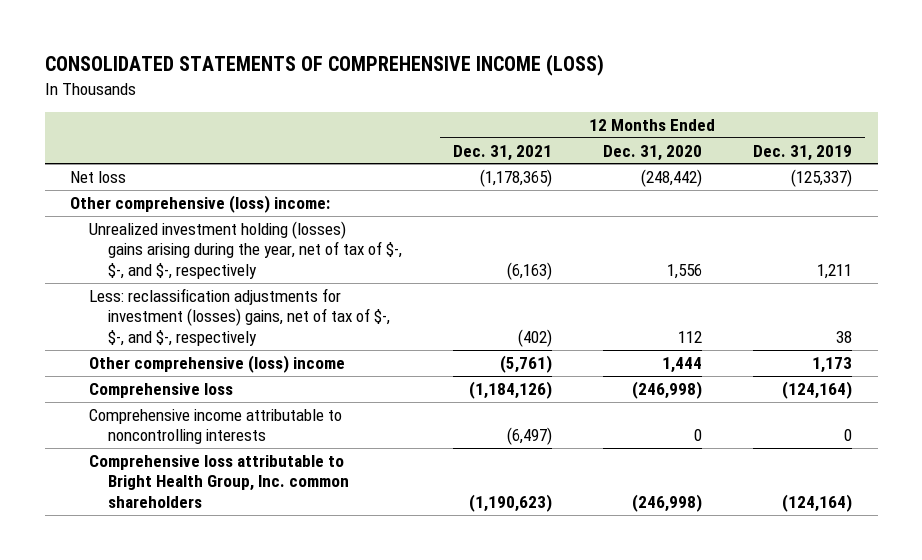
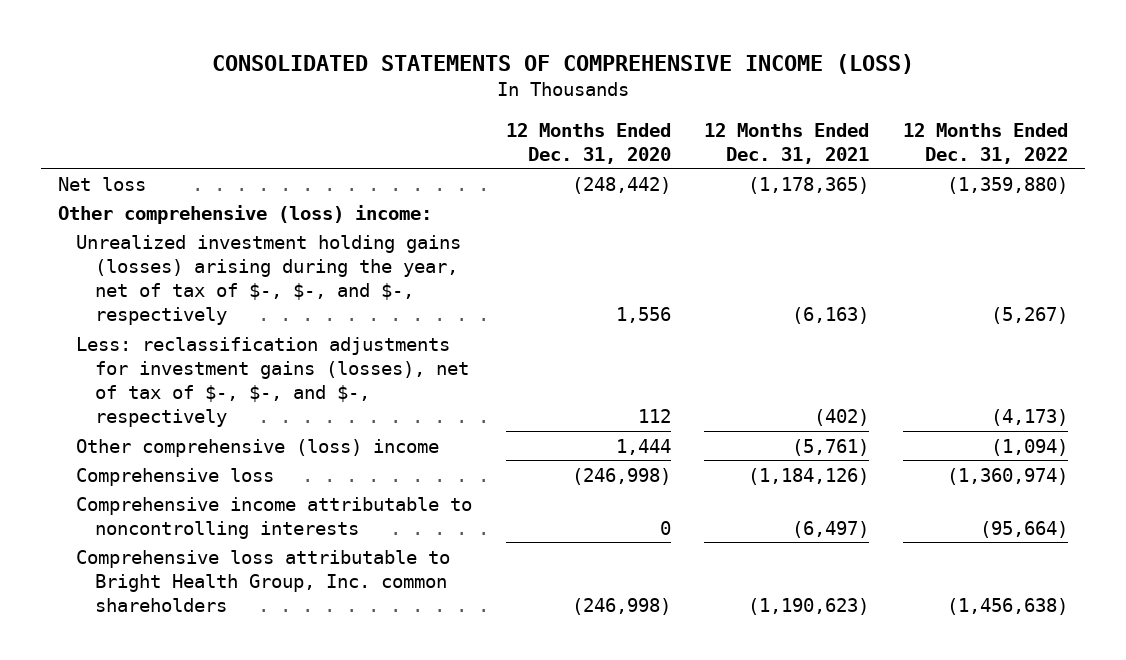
- | 12 Months Ended Dec. 31, 2021 | 12 Months Ended Dec. 31, 2020 | 12 Months Ended Dec. 31, 2019
+ | 12 Months Ended Dec. 31, 2020 | 12 Months Ended Dec. 31, 2021 | 12 Months Ended Dec. 31, 2022
- Unrealized investment holding (losses) gains arising during the year, net of tax of $-, $-, and $-, respectively | (6,163) | 1,556 | 1,211
- Less: reclassification adjustments for investment (losses) gains, net of tax of $-, $-, and $-, respectively | (402) | 112 | 38
+ Unrealized investment holding gains (losses) arising during the year, net of tax of $-, $-, and $-, respectively | 1,556 | (6,163) | (5,267)
+ Less: reclassification adjustments for investment gains (losses), net of tax of $-, $-, and $-, respectively | 112 | (402) | (4,173)

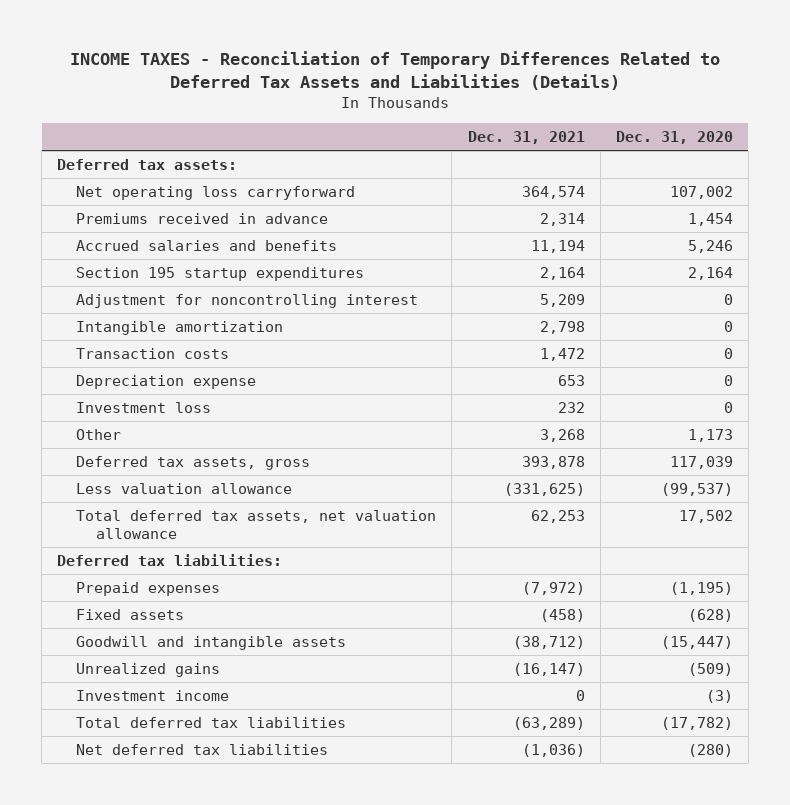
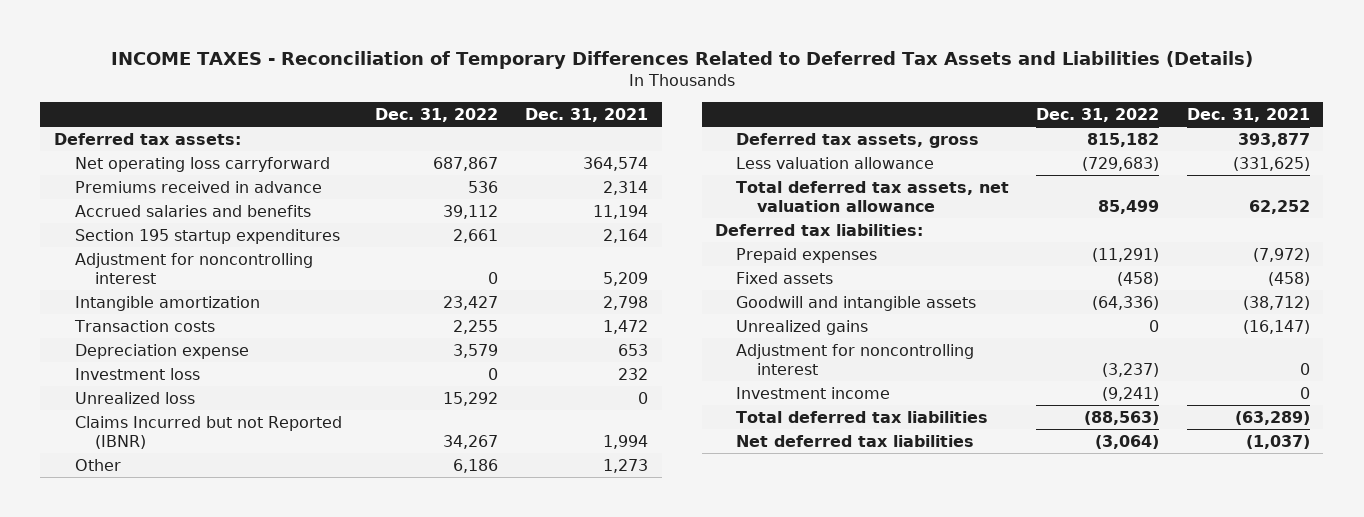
- | Dec. 31, 2021 | Dec. 31, 2020
+ | Dec. 31, 2022 | Dec. 31, 2021
- Other | 3,268 | 1,173
- Deferred tax assets, gross | 393,878 | 117,039
+ Unrealized loss | 15,292 | 0
+ Claims Incurred but not Reported (IBNR) | 34,267 | 1,994
+ Other | 6,186 | 1,273
+ Deferred tax assets, gross | 815,182 | 393,877
- Total deferred tax assets, net valuation allowance | 62,253 | 17,502
+ Total deferred tax assets, net valuation allowance | 85,499 | 62,252
+ Adjustment for noncontrolling interest | (3,237) | 0
- Net deferred tax liabilities | (1,036) | (280)
+ Net deferred tax liabilities | (3,064) | (1,037)

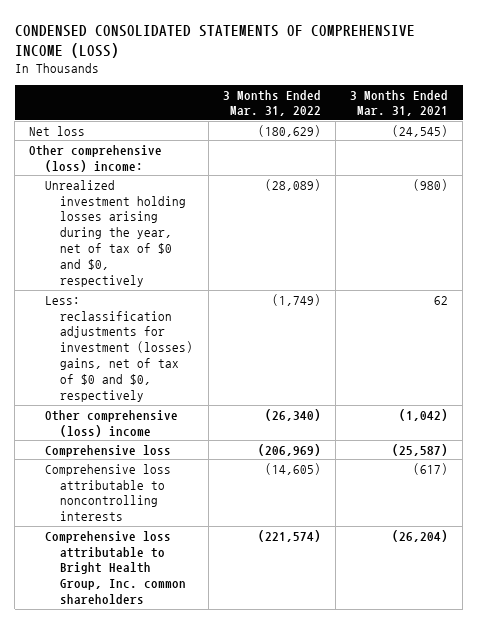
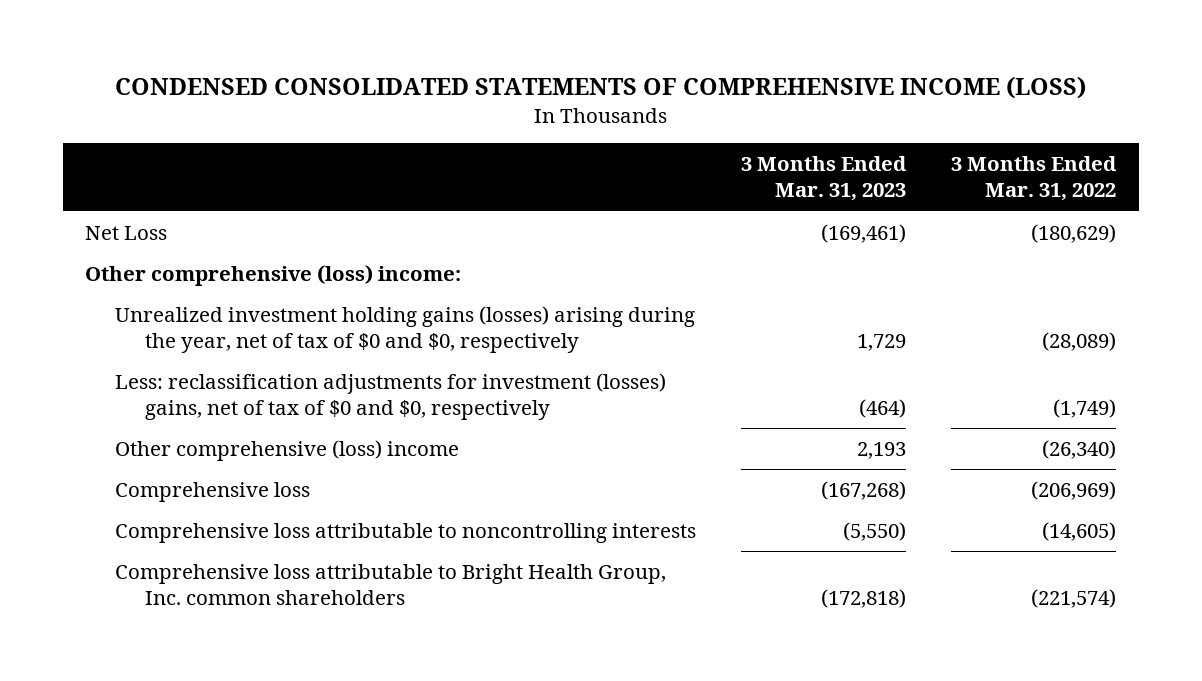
- | 3 Months Ended Mar. 31, 2022 | 3 Months Ended Mar. 31, 2021
+ | 3 Months Ended Mar. 31, 2023 | 3 Months Ended Mar. 31, 2022
- Net loss | (180,629) | (24,545)
+ Net Loss | (169,461) | (180,629)
- Unrealized investment holding losses arising during the year, net of tax of $0 and $0, respectively | (28,089) | (980)
+ Unrealized investment holding gains (losses) arising during the year, net of tax of $0 and $0, respectively | 1,729 | (28,089)

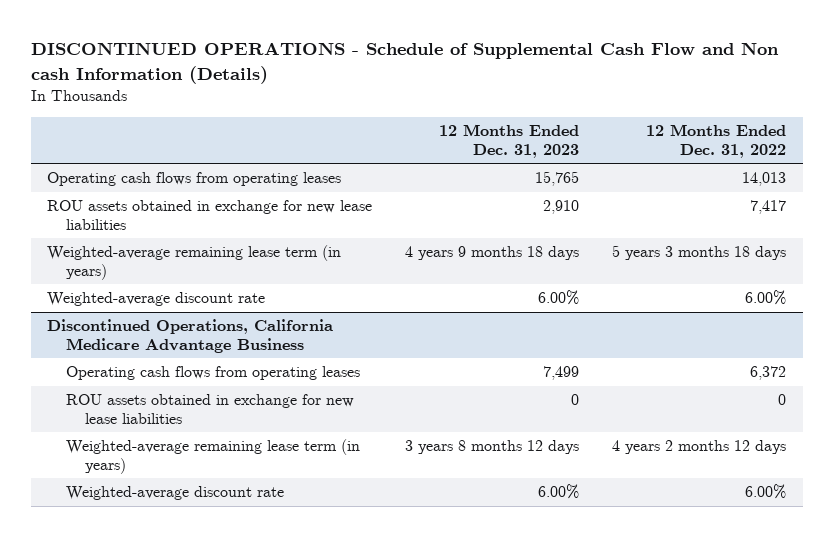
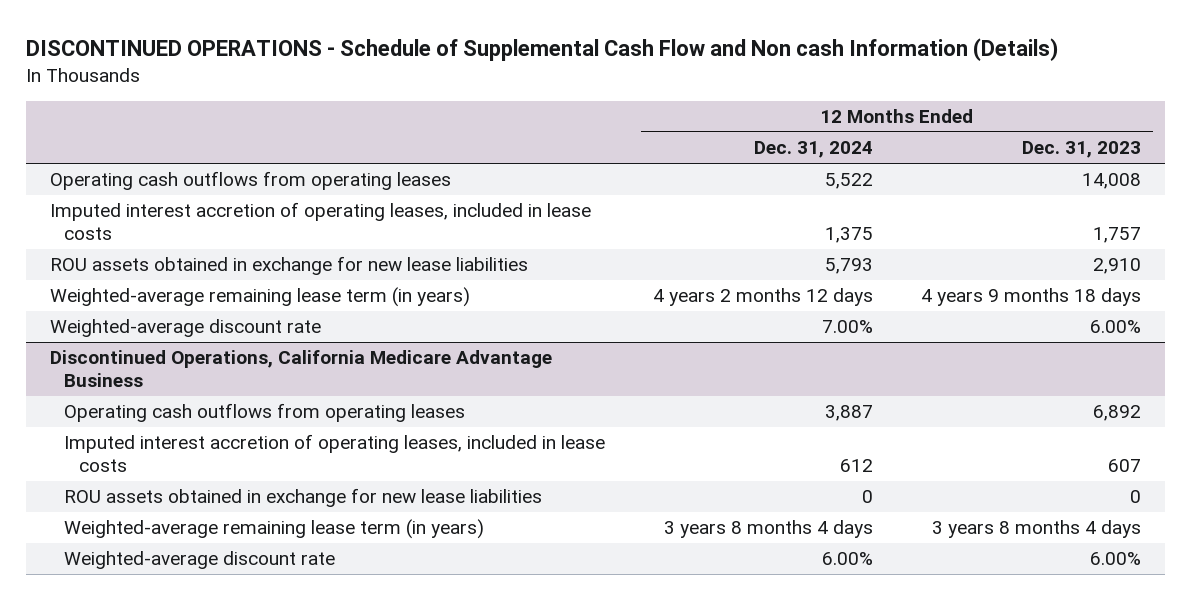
- | 12 Months Ended Dec. 31, 2023 | 12 Months Ended Dec. 31, 2022
+ | 12 Months Ended Dec. 31, 2024 | 12 Months Ended Dec. 31, 2023
- Operating cash flows from operating leases | 15,765 | 14,013
+ Operating cash outflows from operating leases | 5,522 | 14,008
+ Imputed interest accretion of operating leases, included in lease costs | 1,375 | 1,757
@ Discontinued Operations, California Medicare Advantage Business
- Operating cash flows from operating leases | 7,499 | 6,372
+ Operating cash outflows from operating leases | 3,887 | 6,892
+ Imputed interest accretion of operating leases, included in lease costs | 612 | 607
- Weighted-average remaining lease term (in years) | 3 years 8 months 12 days | 4 years 2 months 12 days
+ Weighted-average remaining lease term (in years) | 3 years 8 months 4 days | 3 years 8 months 4 days

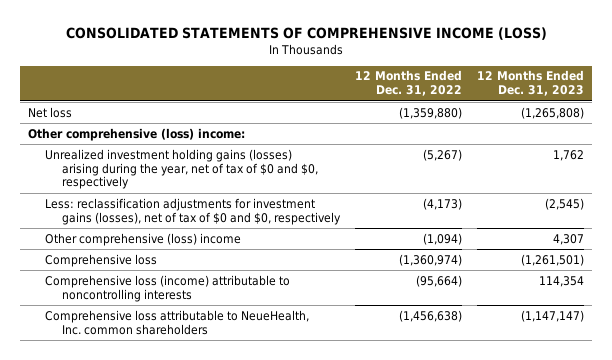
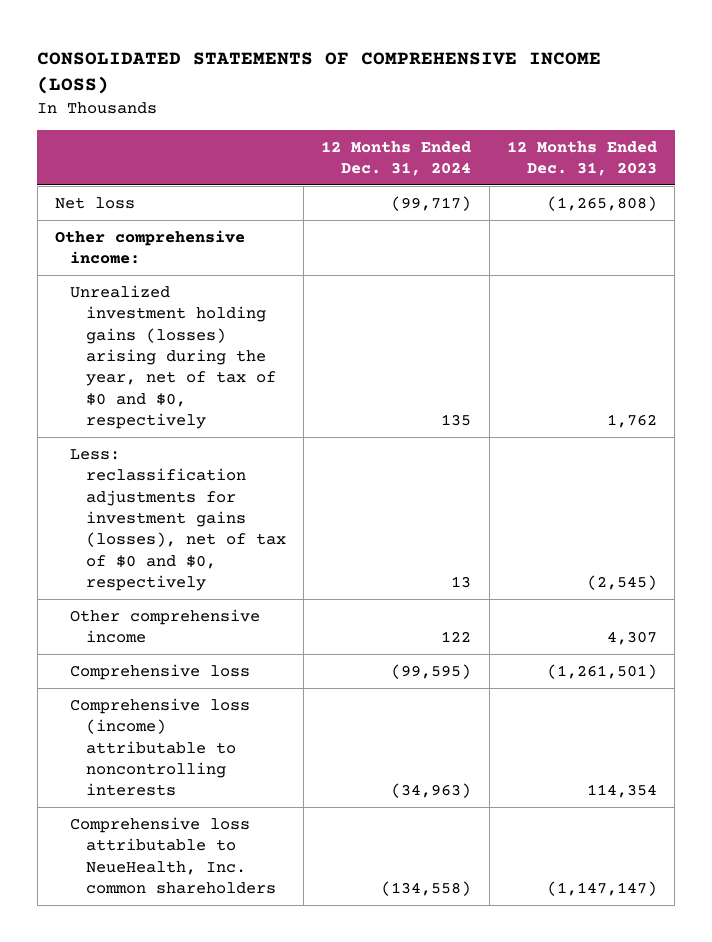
- | 12 Months Ended Dec. 31, 2022 | 12 Months Ended Dec. 31, 2023
+ | 12 Months Ended Dec. 31, 2024 | 12 Months Ended Dec. 31, 2023
- Other comprehensive (loss) income:
+ Other comprehensive income:
- Other comprehensive (loss) income | (1,094) | 4,307
+ Other comprehensive income | 122 | 4,307

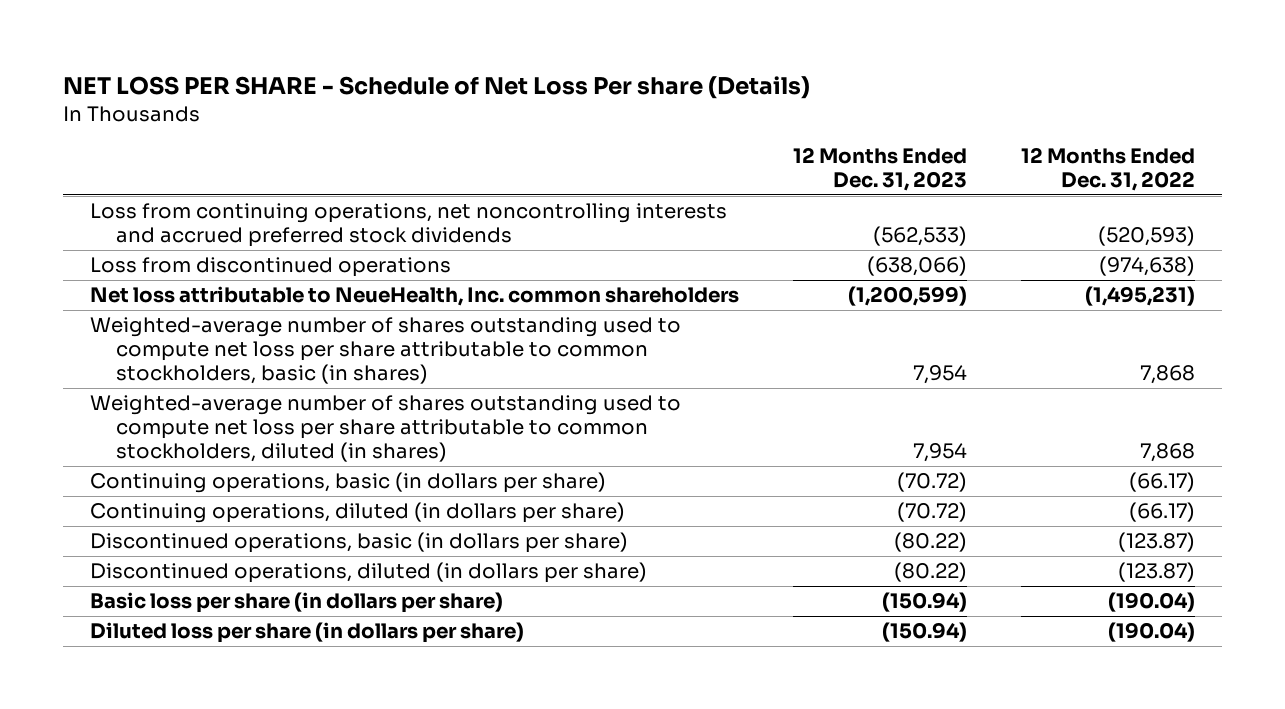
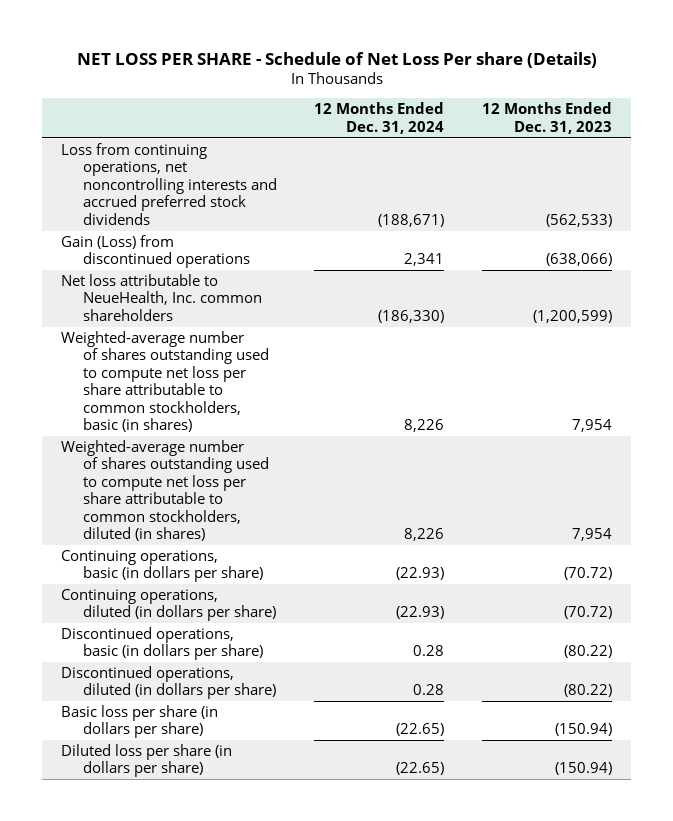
- | 12 Months Ended Dec. 31, 2023 | 12 Months Ended Dec. 31, 2022
+ | 12 Months Ended Dec. 31, 2024 | 12 Months Ended Dec. 31, 2023
- Loss from discontinued operations | (638,066) | (974,638)
+ Gain (Loss) from discontinued operations | 2,341 | (638,066)

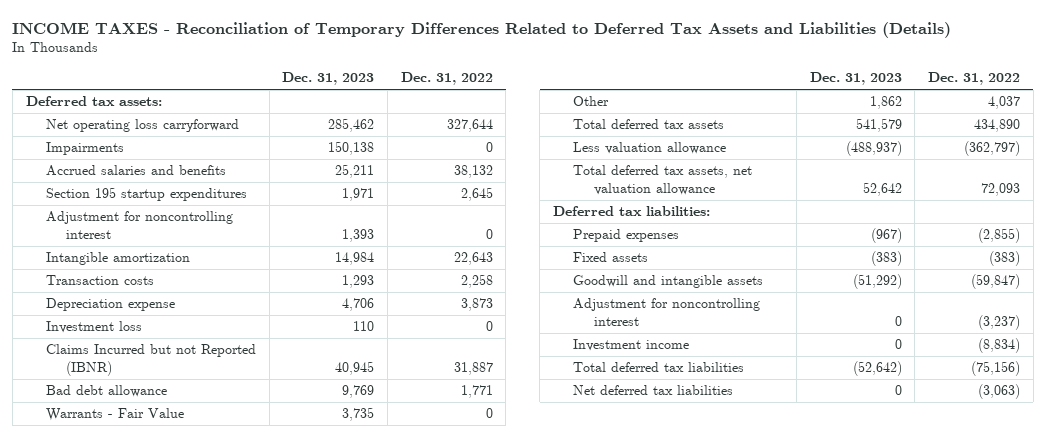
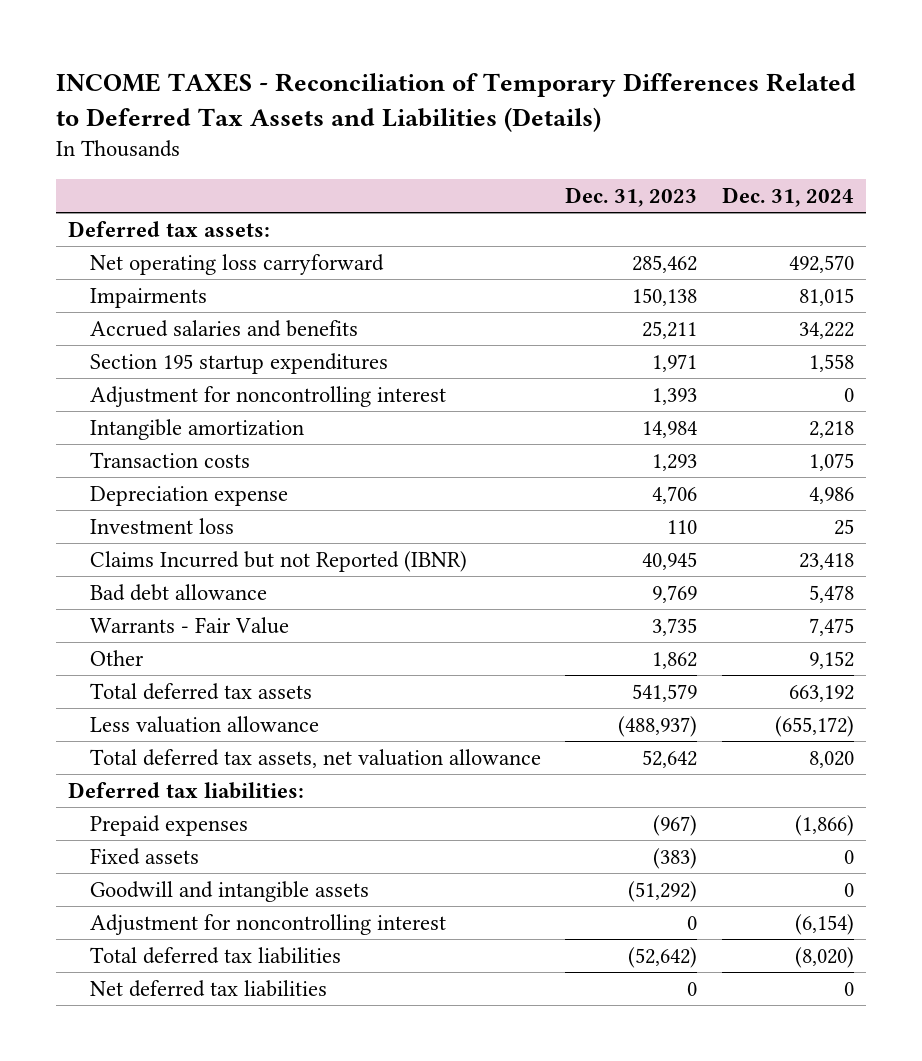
- | Dec. 31, 2023 | Dec. 31, 2022
+ | Dec. 31, 2023 | Dec. 31, 2024
- Investment income | 0 | (8,834)

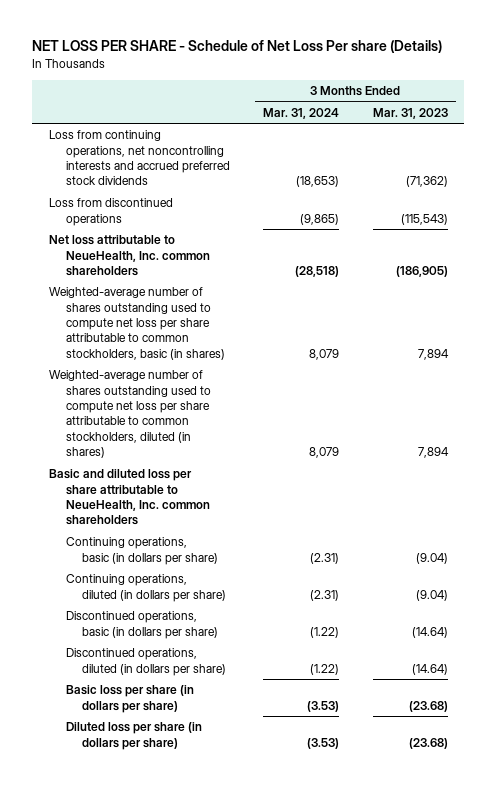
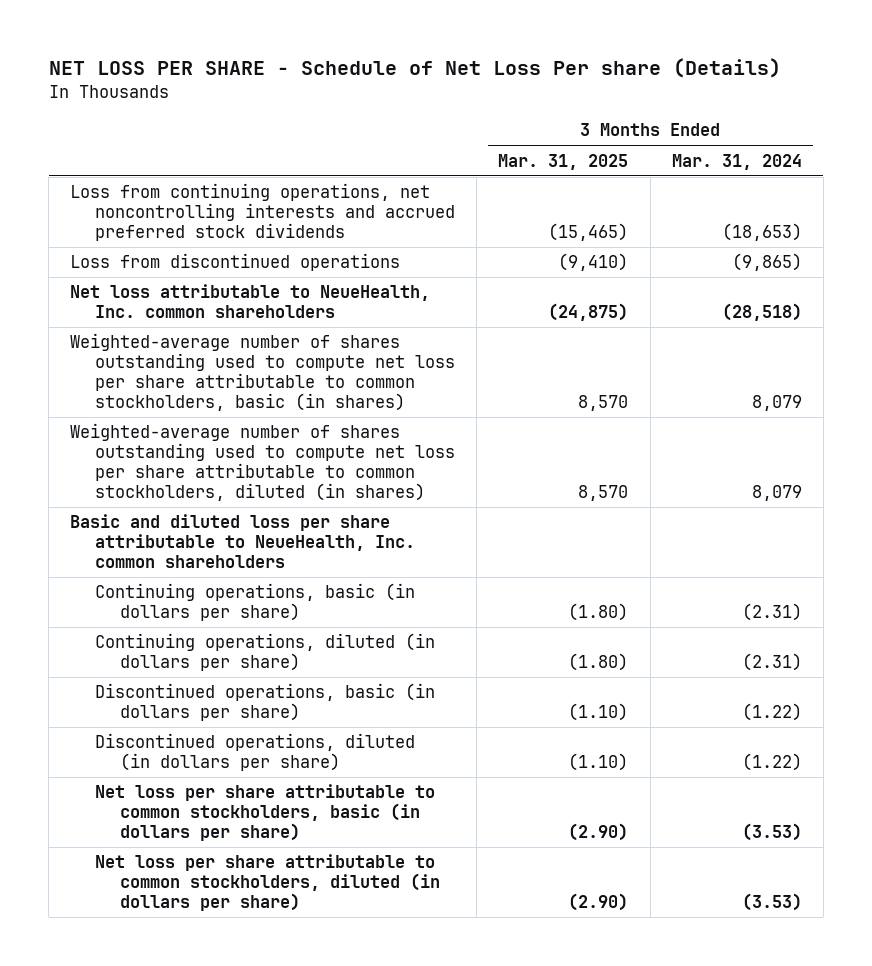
- | 3 Months Ended Mar. 31, 2024 | 3 Months Ended Mar. 31, 2023
+ | 3 Months Ended Mar. 31, 2025 | 3 Months Ended Mar. 31, 2024
- Basic loss per share (in dollars per share) | (3.53) | (23.68)
- Diluted loss per share (in dollars per share) | (3.53) | (23.68)
+ Net loss per share attributable to common stockholders, basic (in dollars per share) | (2.90) | (3.53)
+ Net loss per share attributable to common stockholders, diluted (in dollars per share) | (2.90) | (3.53)

